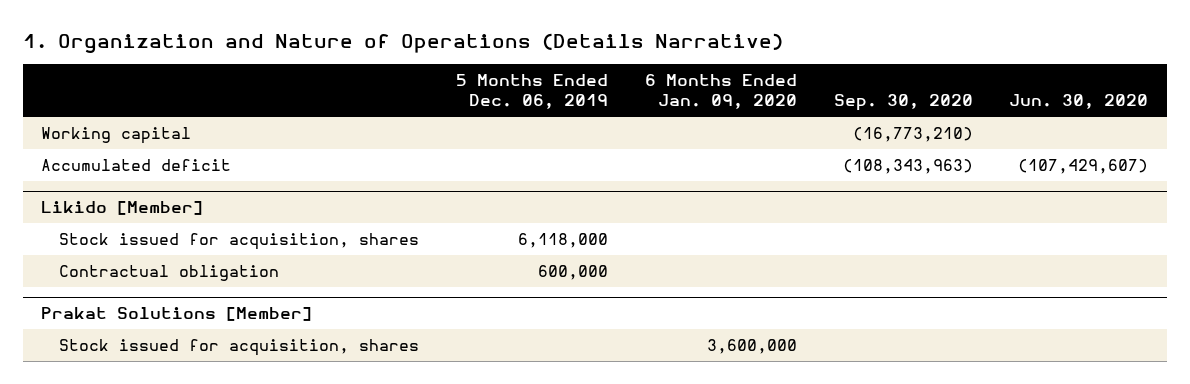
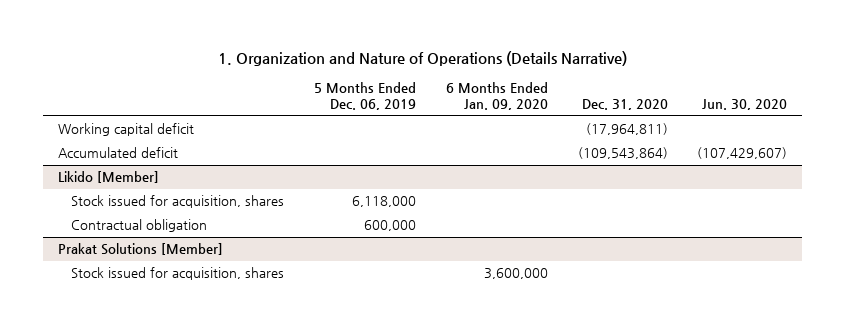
- | 5 Months Ended Dec. 06, 2019 | 6 Months Ended Jan. 09, 2020 | Sep. 30, 2020 | Jun. 30, 2020
+ | 5 Months Ended Dec. 06, 2019 | 6 Months Ended Jan. 09, 2020 | Dec. 31, 2020 | Jun. 30, 2020
- Working capital | | | (16,773,210) |
+ Working capital deficit | | | (17,964,811) |

